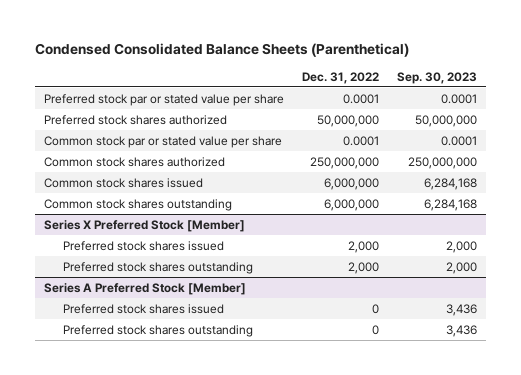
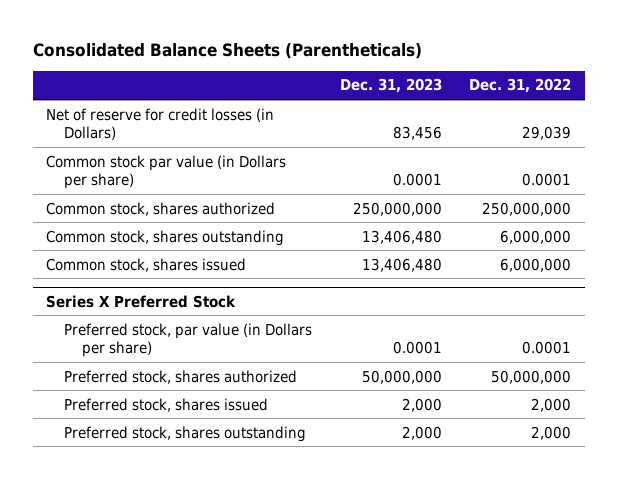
- Condensed Consolidated Balance Sheets (Parenthetical)
+ Consolidated Balance Sheets (Parentheticals)
- | Dec. 31, 2022 | Sep. 30, 2023
+ | Dec. 31, 2023 | Dec. 31, 2022
- Preferred stock par or stated value per share | 0.0001 | 0.0001
- Preferred stock shares authorized | 50,000,000 | 50,000,000
- Common stock par or stated value per share | 0.0001 | 0.0001
- Common stock shares authorized | 250,000,000 | 250,000,000
- Common stock shares issued | 6,000,000 | 6,284,168
- Common stock shares outstanding | 6,000,000 | 6,284,168
- Series X Preferred Stock [Member]
- Preferred stock shares issued | 2,000 | 2,000
- Preferred stock shares outstanding | 2,000 | 2,000
- Series A Preferred Stock [Member]
- Preferred stock shares issued | 0 | 3,436
- Preferred stock shares outstanding | 0 | 3,436
+ Net of reserve for credit losses (in Dollars) | 83,456 | 29,039
+ Common stock par value (in Dollars per share) | 0.0001 | 0.0001
+ Common stock, shares authorized | 250,000,000 | 250,000,000
+ Common stock, shares outstanding | 13,406,480 | 6,000,000
+ Common stock, shares issued | 13,406,480 | 6,000,000
+ Series X Preferred Stock
+ Preferred stock, par value (in Dollars per share) | 0.0001 | 0.0001
+ Preferred stock, shares authorized | 50,000,000 | 50,000,000
+ Preferred stock, shares issued | 2,000 | 2,000
+ Preferred stock, shares outstanding | 2,000 | 2,000

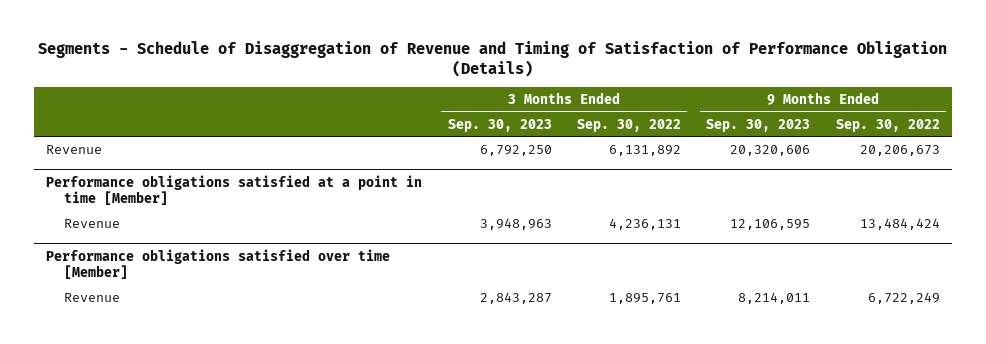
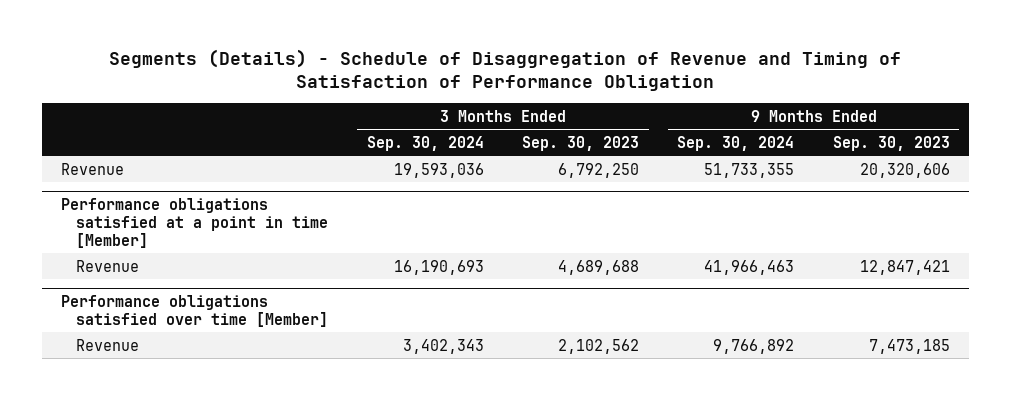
- Segments - Schedule of Disaggregation of Revenue and Timing of Satisfaction of Performance Obligation (Details)
+ Segments (Details) - Schedule of Disaggregation of Revenue and Timing of Satisfaction of Performance Obligation
- | 3 Months Ended Sep. 30, 2023 | 3 Months Ended Sep. 30, 2022 | 9 Months Ended Sep. 30, 2023 | 9 Months Ended Sep. 30, 2022
+ | 3 Months Ended Sep. 30, 2024 | 3 Months Ended Sep. 30, 2023 | 9 Months Ended Sep. 30, 2024 | 9 Months Ended Sep. 30, 2023
@ Performance obligations satisfied at a point in time [Member]
- Revenue | 3,948,963 | 4,236,131 | 12,106,595 | 13,484,424
+ Revenue | 16,190,693 | 4,689,688 | 41,966,463 | 12,847,421
@ Performance obligations satisfied over time [Member]
- Revenue | 2,843,287 | 1,895,761 | 8,214,011 | 6,722,249
+ Revenue | 3,402,343 | 2,102,562 | 9,766,892 | 7,473,185

